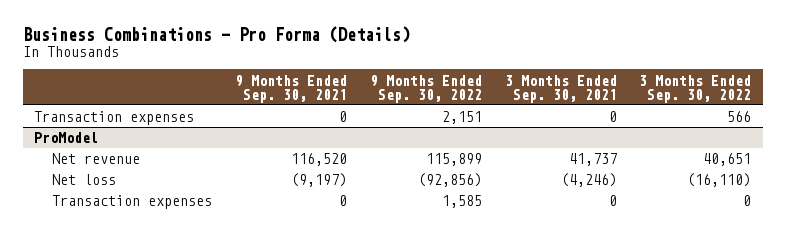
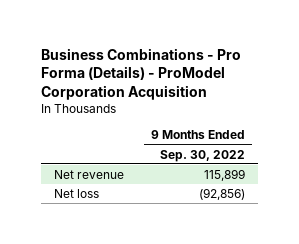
- Business Combinations - Pro Forma (Details)
+ Business Combinations - Pro Forma (Details) - ProModel Corporation Acquisition
- | 9 Months Ended Sep. 30, 2021 | 9 Months Ended Sep. 30, 2022 | 3 Months Ended Sep. 30, 2021 | 3 Months Ended Sep. 30, 2022
+ | 9 Months Ended Sep. 30, 2022
- Transaction expenses | 0 | 2,151 | 0 | 566
- ProModel
- Transaction expenses | 0 | 1,585 | 0 | 0

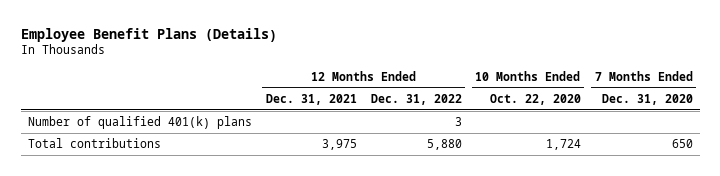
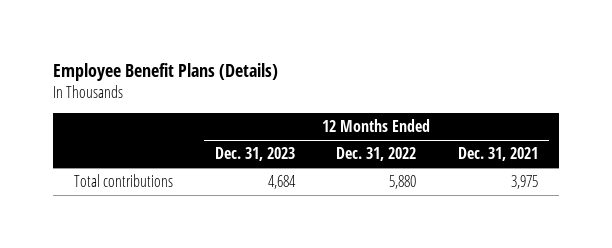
- | 12 Months Ended Dec. 31, 2021 | 12 Months Ended Dec. 31, 2022 | 10 Months Ended Oct. 22, 2020 | 7 Months Ended Dec. 31, 2020
+ | 12 Months Ended Dec. 31, 2023 | 12 Months Ended Dec. 31, 2022 | 12 Months Ended Dec. 31, 2021
- Number of qualified 401(k) plans | | 3 | |

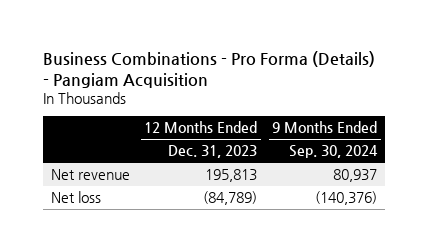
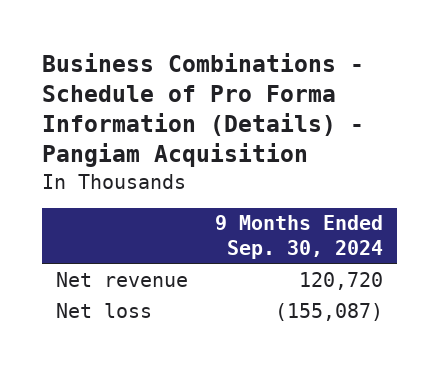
- Business Combinations - Pro Forma (Details) - Pangiam Acquisition
+ Business Combinations - Schedule of Pro Forma Information (Details) - Pangiam Acquisition
- | 12 Months Ended Dec. 31, 2023 | 9 Months Ended Sep. 30, 2024
+ | 9 Months Ended Sep. 30, 2024
- Net revenue | 195,813 | 80,937
- Net loss | (84,789) | (140,376)
+ Net revenue | 120,720
+ Net loss | (155,087)

